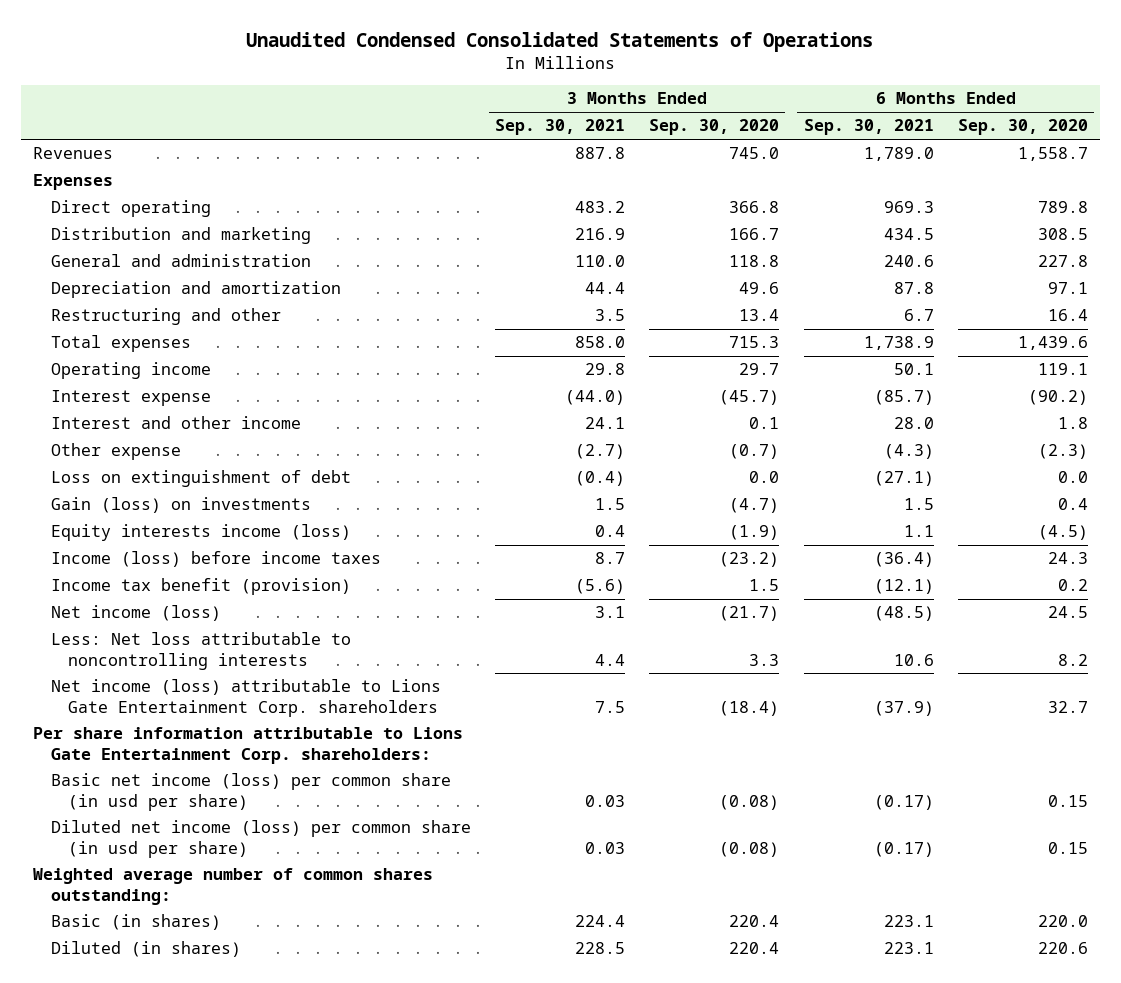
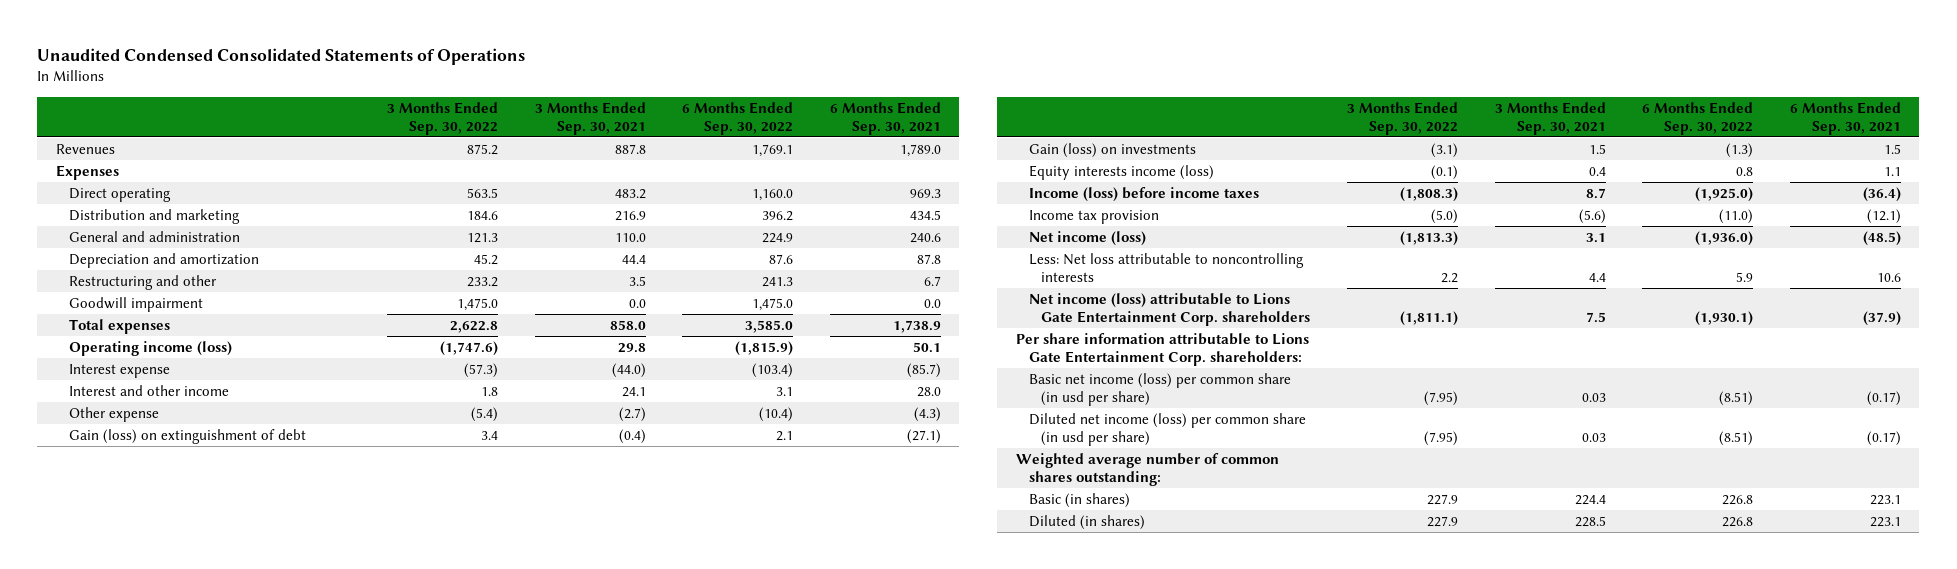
- | 3 Months Ended Sep. 30, 2021 | 3 Months Ended Sep. 30, 2020 | 6 Months Ended Sep. 30, 2021 | 6 Months Ended Sep. 30, 2020
+ | 3 Months Ended Sep. 30, 2022 | 3 Months Ended Sep. 30, 2021 | 6 Months Ended Sep. 30, 2022 | 6 Months Ended Sep. 30, 2021
+ Goodwill impairment | 1,475.0 | 0.0 | 1,475.0 | 0.0
- Operating income | 29.8 | 29.7 | 50.1 | 119.1
+ Operating income (loss) | (1,747.6) | 29.8 | (1,815.9) | 50.1
- Loss on extinguishment of debt | (0.4) | 0.0 | (27.1) | 0.0
+ Gain (loss) on extinguishment of debt | 3.4 | (0.4) | 2.1 | (27.1)
- Income tax benefit (provision) | (5.6) | 1.5 | (12.1) | 0.2
+ Income tax provision | (5.0) | (5.6) | (11.0) | (12.1)

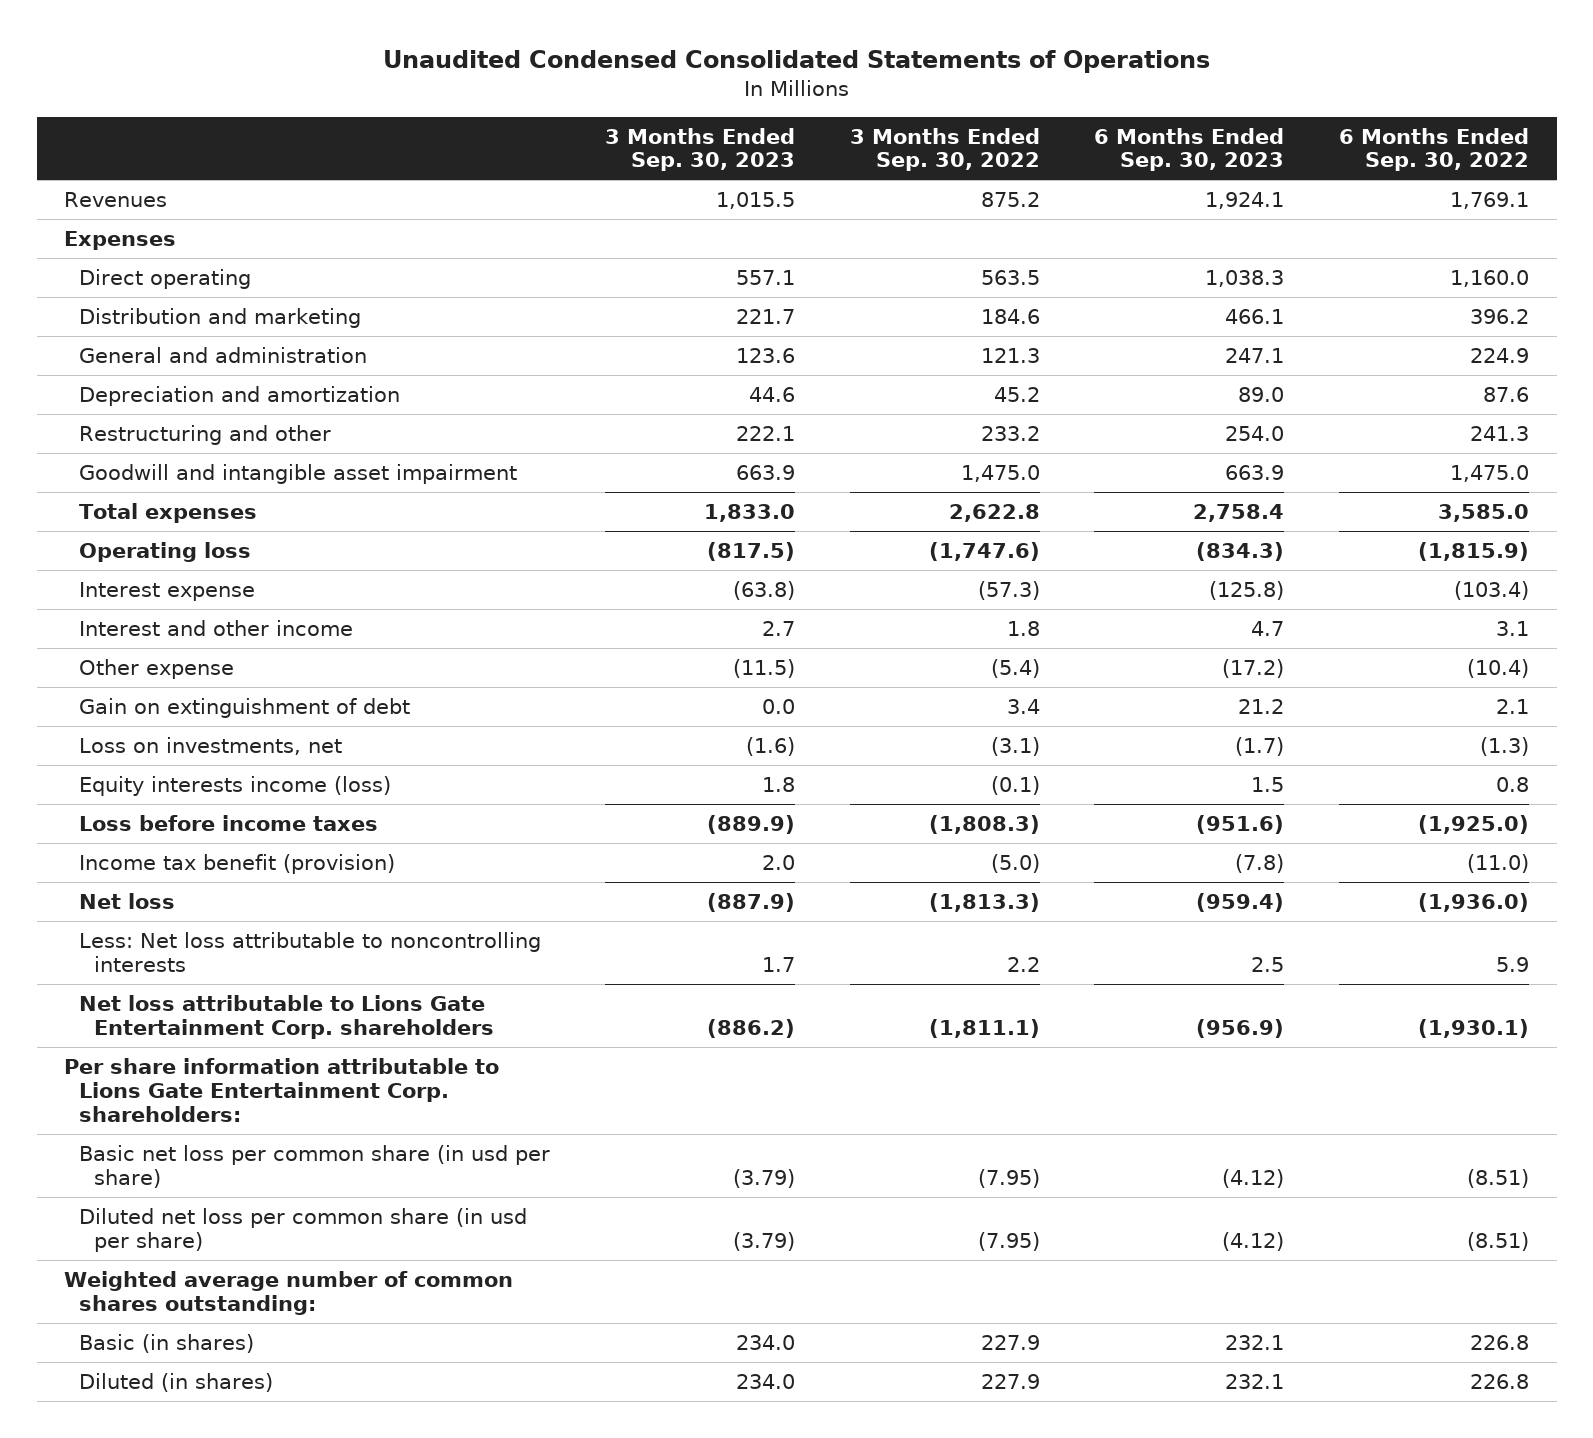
- | 3 Months Ended Sep. 30, 2022 | 3 Months Ended Sep. 30, 2021 | 6 Months Ended Sep. 30, 2022 | 6 Months Ended Sep. 30, 2021
+ | 3 Months Ended Sep. 30, 2023 | 3 Months Ended Sep. 30, 2022 | 6 Months Ended Sep. 30, 2023 | 6 Months Ended Sep. 30, 2022
- Goodwill impairment | 1,475.0 | 0.0 | 1,475.0 | 0.0
+ Goodwill and intangible asset impairment | 663.9 | 1,475.0 | 663.9 | 1,475.0
- Operating income (loss) | (1,747.6) | 29.8 | (1,815.9) | 50.1
+ Operating loss | (817.5) | (1,747.6) | (834.3) | (1,815.9)
- Gain (loss) on extinguishment of debt | 3.4 | (0.4) | 2.1 | (27.1)
- Gain (loss) on investments | (3.1) | 1.5 | (1.3) | 1.5
+ Gain on extinguishment of debt | 0.0 | 3.4 | 21.2 | 2.1
+ Loss on investments, net | (1.6) | (3.1) | (1.7) | (1.3)
- Income (loss) before income taxes | (1,808.3) | 8.7 | (1,925.0) | (36.4)
- Income tax provision | (5.0) | (5.6) | (11.0) | (12.1)
- Net income (loss) | (1,813.3) | 3.1 | (1,936.0) | (48.5)
+ Loss before income taxes | (889.9) | (1,808.3) | (951.6) | (1,925.0)
+ Income tax benefit (provision) | 2.0 | (5.0) | (7.8) | (11.0)
+ Net loss | (887.9) | (1,813.3) | (959.4) | (1,936.0)
- Net income (loss) attributable to Lions Gate Entertainment Corp. shareholders | (1,811.1) | 7.5 | (1,930.1) | (37.9)
+ Net loss attributable to Lions Gate Entertainment Corp. shareholders | (886.2) | (1,811.1) | (956.9) | (1,930.1)
- Basic net income (loss) per common share (in usd per share) | (7.95) | 0.03 | (8.51) | (0.17)
- Diluted net income (loss) per common share (in usd per share) | (7.95) | 0.03 | (8.51) | (0.17)
+ Basic net loss per common share (in usd per share) | (3.79) | (7.95) | (4.12) | (8.51)
+ Diluted net loss per common share (in usd per share) | (3.79) | (7.95) | (4.12) | (8.51)

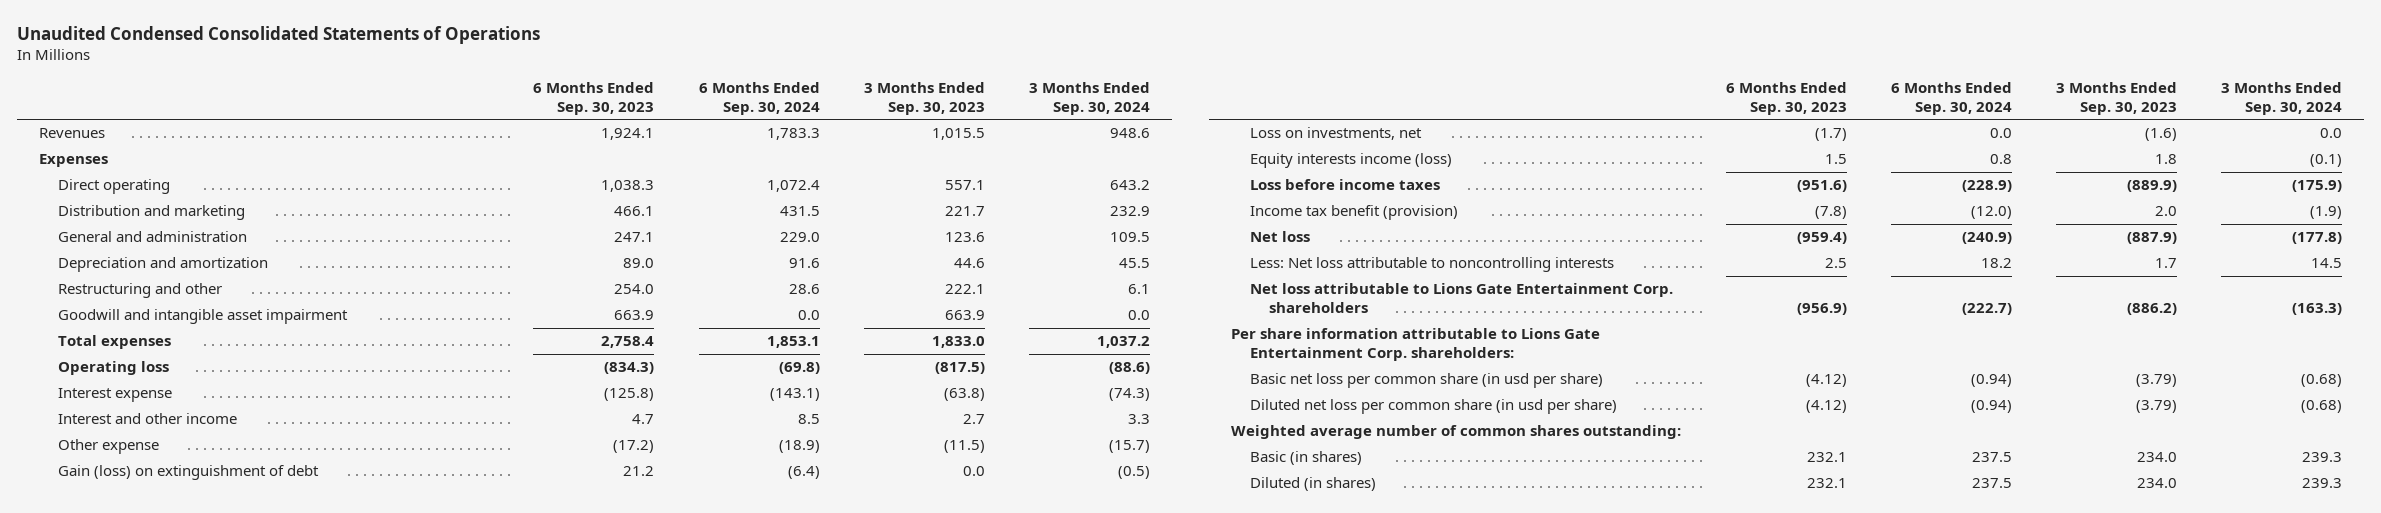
- | 3 Months Ended Sep. 30, 2023 | 3 Months Ended Sep. 30, 2022 | 6 Months Ended Sep. 30, 2023 | 6 Months Ended Sep. 30, 2022
+ | 6 Months Ended Sep. 30, 2023 | 6 Months Ended Sep. 30, 2024 | 3 Months Ended Sep. 30, 2023 | 3 Months Ended Sep. 30, 2024
- Gain on extinguishment of debt | 0.0 | 3.4 | 21.2 | 2.1
+ Gain (loss) on extinguishment of debt | 21.2 | (6.4) | 0.0 | (0.5)

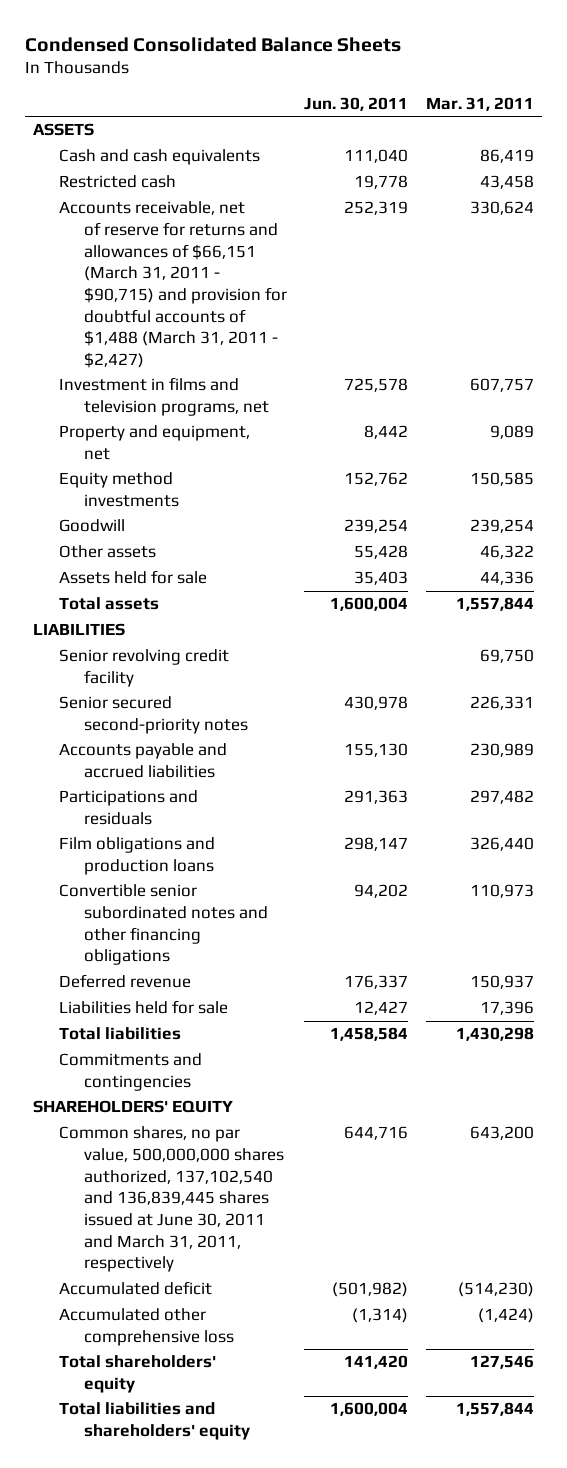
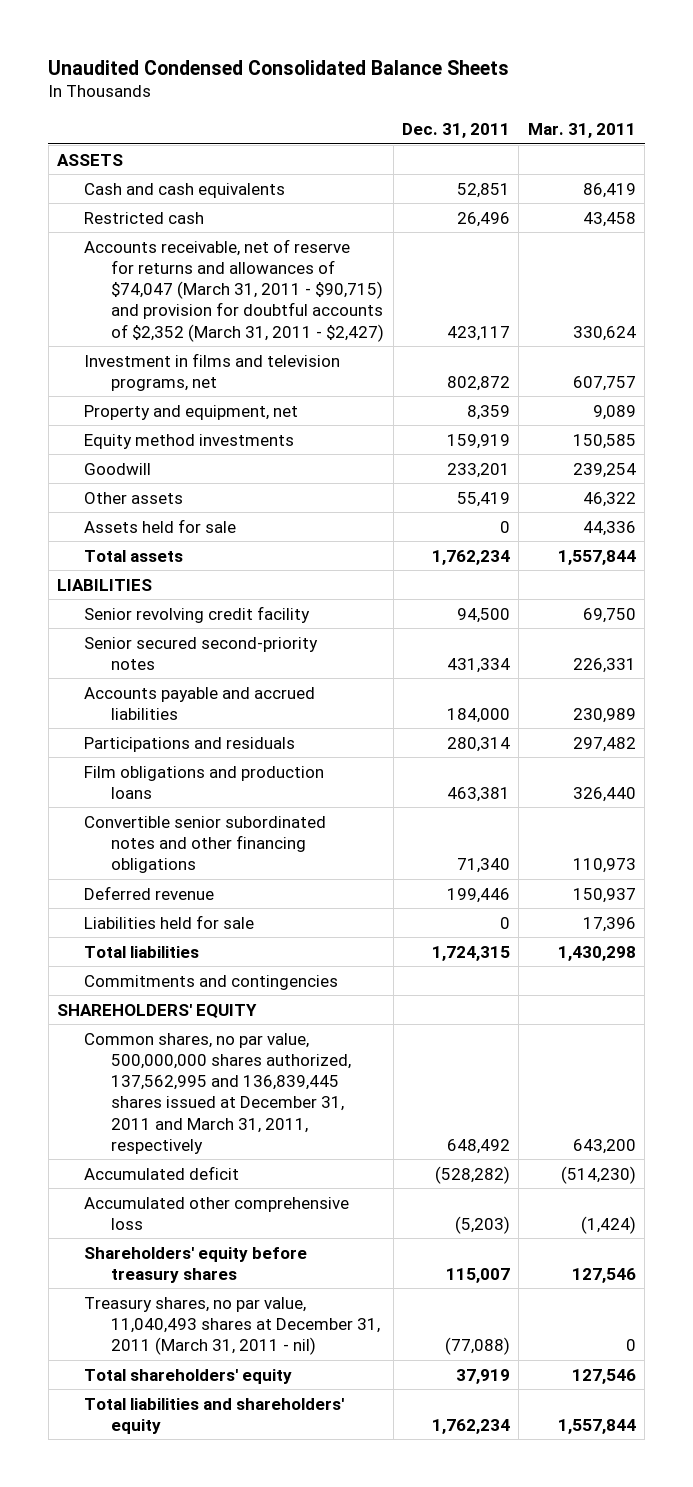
- Condensed Consolidated Balance Sheets
+ Unaudited Condensed Consolidated Balance Sheets
- | Jun. 30, 2011 | Mar. 31, 2011
+ | Dec. 31, 2011 | Mar. 31, 2011
- Accounts receivable, net of reserve for returns and allowances of $66,151 (March 31, 2011 - $90,715) and provision for doubtful accounts of $1,488 (March 31, 2011 - $2,427) | 252,319 | 330,624
+ Accounts receivable, net of reserve for returns and allowances of $74,047 (March 31, 2011 - $90,715) and provision for doubtful accounts of $2,352 (March 31, 2011 - $2,427) | 423,117 | 330,624
- Common shares, no par value, 500,000,000 shares authorized, 137,102,540 and 136,839,445 shares issued at June 30, 2011 and March 31, 2011, respectively | 644,716 | 643,200
+ Common shares, no par value, 500,000,000 shares authorized, 137,562,995 and 136,839,445 shares issued at December 31, 2011 and March 31, 2011, respectively | 648,492 | 643,200
+ Shareholders' equity before treasury shares | 115,007 | 127,546
+ Treasury shares, no par value, 11,040,493 shares at December 31, 2011 (March 31, 2011 - nil) | (77,088) | 0

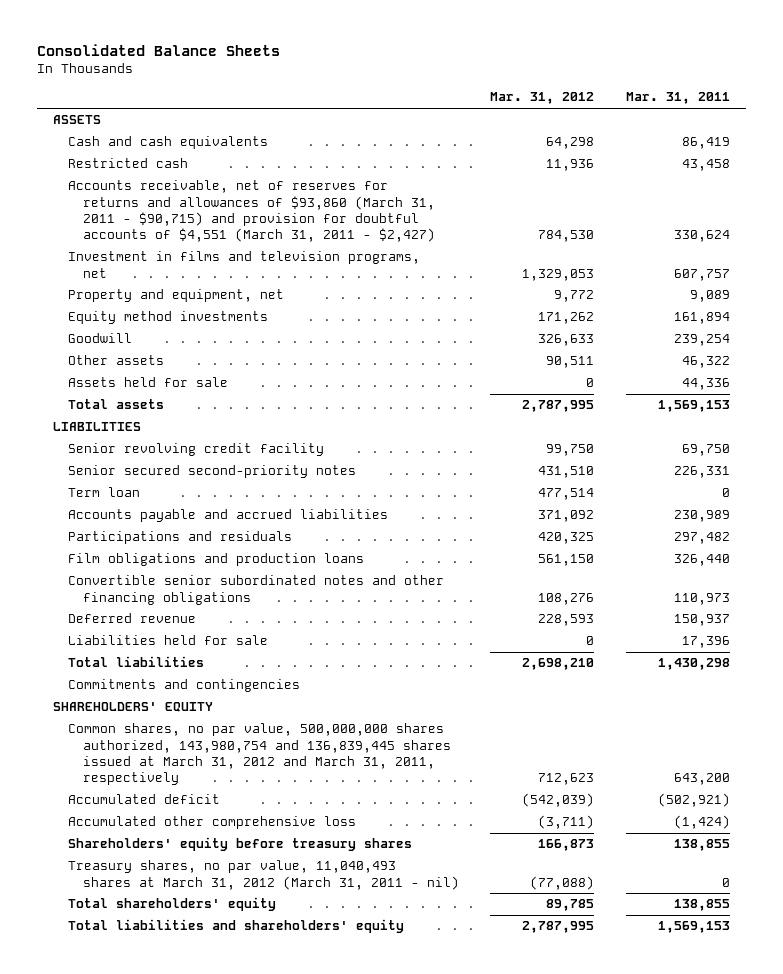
- Unaudited Condensed Consolidated Balance Sheets
+ Consolidated Balance Sheets
- | Dec. 31, 2011 | Mar. 31, 2011
+ | Mar. 31, 2012 | Mar. 31, 2011
- Accounts receivable, net of reserve for returns and allowances of $74,047 (March 31, 2011 - $90,715) and provision for doubtful accounts of $2,352 (March 31, 2011 - $2,427) | 423,117 | 330,624
+ Accounts receivable, net of reserves for returns and allowances of $93,860 (March 31, 2011 - $90,715) and provision for doubtful accounts of $4,551 (March 31, 2011 - $2,427) | 784,530 | 330,624
- Equity method investments | 159,919 | 150,585
+ Equity method investments | 171,262 | 161,894
- Total assets | 1,762,234 | 1,557,844
+ Total assets | 2,787,995 | 1,569,153
+ Term loan | 477,514 | 0
- Common shares, no par value, 500,000,000 shares authorized, 137,562,995 and 136,839,445 shares issued at December 31, 2011 and March 31, 2011, respectively | 648,492 | 643,200
- Accumulated deficit | (528,282) | (514,230)
+ Common shares, no par value, 500,000,000 shares authorized, 143,980,754 and 136,839,445 shares issued at March 31, 2012 and March 31, 2011, respectively | 712,623 | 643,200
+ Accumulated deficit | (542,039) | (502,921)
- Shareholders' equity before treasury shares | 115,007 | 127,546
- Treasury shares, no par value, 11,040,493 shares at December 31, 2011 (March 31, 2011 - nil) | (77,088) | 0
- Total shareholders' equity | 37,919 | 127,546
- Total liabilities and shareholders' equity | 1,762,234 | 1,557,844
+ Shareholders' equity before treasury shares | 166,873 | 138,855
+ Treasury shares, no par value, 11,040,493 shares at March 31, 2012 (March 31, 2011 - nil) | (77,088) | 0
+ Total shareholders' equity | 89,785 | 138,855
+ Total liabilities and shareholders' equity | 2,787,995 | 1,569,153

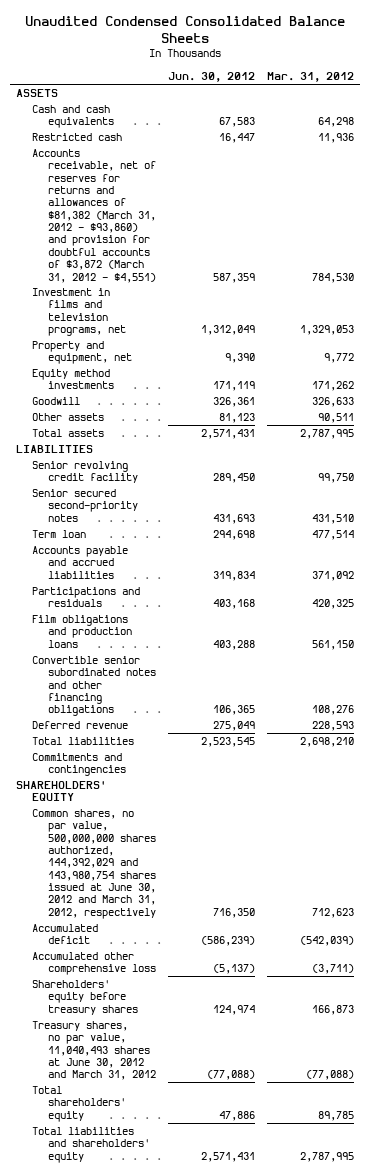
- Consolidated Balance Sheets
+ Unaudited Condensed Consolidated Balance Sheets
- | Mar. 31, 2012 | Mar. 31, 2011
+ | Jun. 30, 2012 | Mar. 31, 2012
- Accounts receivable, net of reserves for returns and allowances of $93,860 (March 31, 2011 - $90,715) and provision for doubtful accounts of $4,551 (March 31, 2011 - $2,427) | 784,530 | 330,624
+ Accounts receivable, net of reserves for returns and allowances of $81,382 (March 31, 2012 - $93,860) and provision for doubtful accounts of $3,872 (March 31, 2012 - $4,551) | 587,359 | 784,530
- Assets held for sale | 0 | 44,336
- Liabilities held for sale | 0 | 17,396
- Common shares, no par value, 500,000,000 shares authorized, 143,980,754 and 136,839,445 shares issued at March 31, 2012 and March 31, 2011, respectively | 712,623 | 643,200
+ Common shares, no par value, 500,000,000 shares authorized, 144,392,029 and 143,980,754 shares issued at June 30, 2012 and March 31, 2012, respectively | 716,350 | 712,623
- Treasury shares, no par value, 11,040,493 shares at March 31, 2012 (March 31, 2011 - nil) | (77,088) | 0
+ Treasury shares, no par value, 11,040,493 shares at June 30, 2012 and March 31, 2012 | (77,088) | (77,088)

